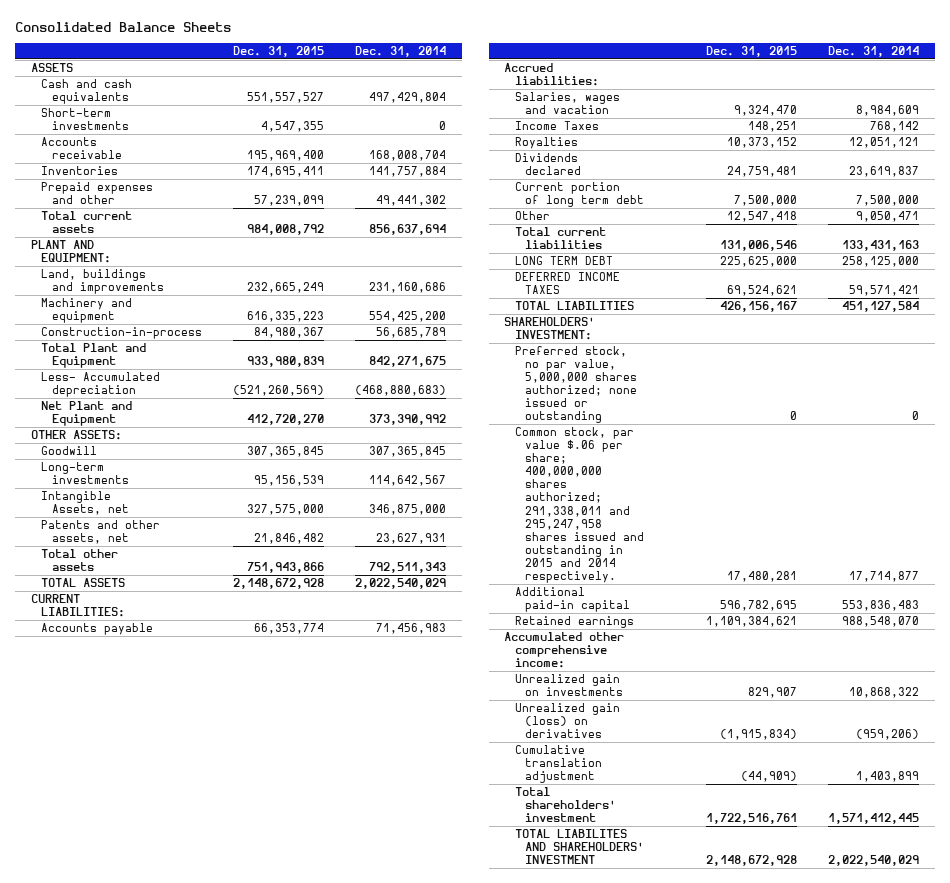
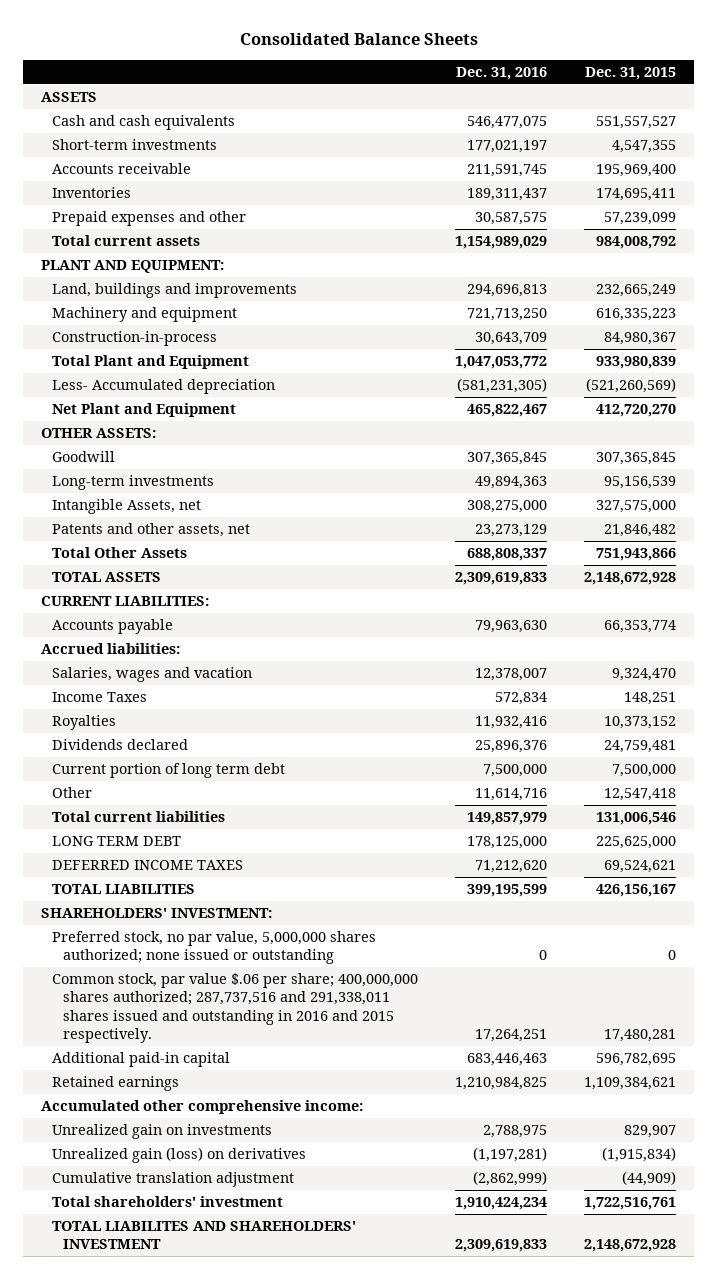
- | Dec. 31, 2015 | Dec. 31, 2014
+ | Dec. 31, 2016 | Dec. 31, 2015
- Total other assets | 751,943,866 | 792,511,343
+ Total Other Assets | 688,808,337 | 751,943,866
- Common stock, par value $.06 per share; 400,000,000 shares authorized; 291,338,011 and 295,247,958 shares issued and outstanding in 2015 and 2014 respectively. | 17,480,281 | 17,714,877
+ Common stock, par value $.06 per share; 400,000,000 shares authorized; 287,737,516 and 291,338,011 shares issued and outstanding in 2016 and 2015 respectively. | 17,264,251 | 17,480,281

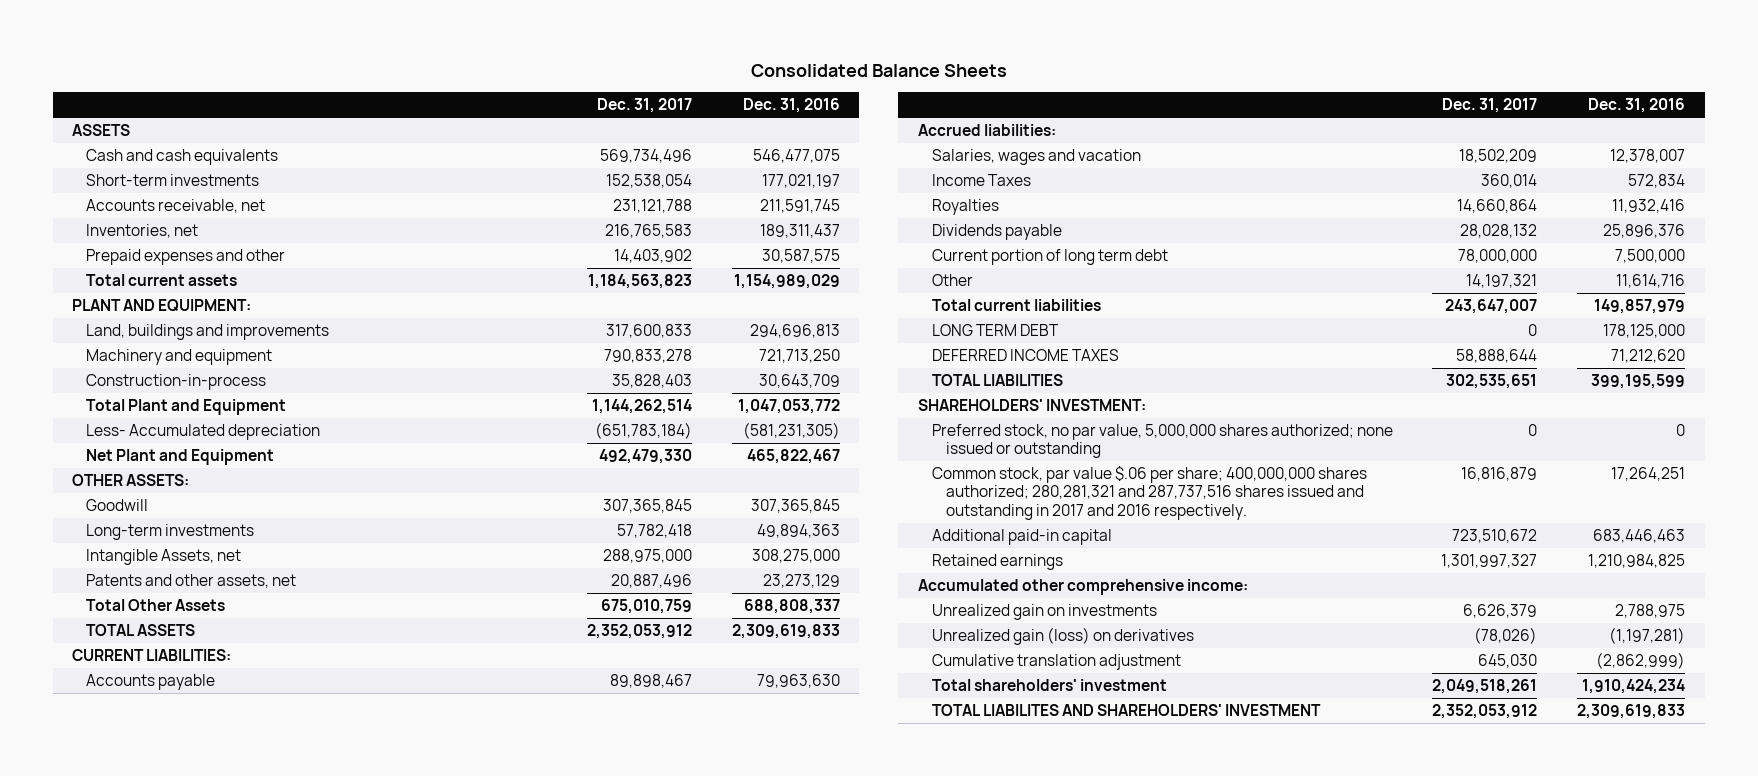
- | Dec. 31, 2016 | Dec. 31, 2015
+ | Dec. 31, 2017 | Dec. 31, 2016
- Accounts receivable | 211,591,745 | 195,969,400
- Inventories | 189,311,437 | 174,695,411
+ Accounts receivable, net | 231,121,788 | 211,591,745
+ Inventories, net | 216,765,583 | 189,311,437
- Dividends declared | 25,896,376 | 24,759,481
+ Dividends payable | 28,028,132 | 25,896,376
- Common stock, par value $.06 per share; 400,000,000 shares authorized; 287,737,516 and 291,338,011 shares issued and outstanding in 2016 and 2015 respectively. | 17,264,251 | 17,480,281
+ Common stock, par value $.06 per share; 400,000,000 shares authorized; 280,281,321 and 287,737,516 shares issued and outstanding in 2017 and 2016 respectively. | 16,816,879 | 17,264,251

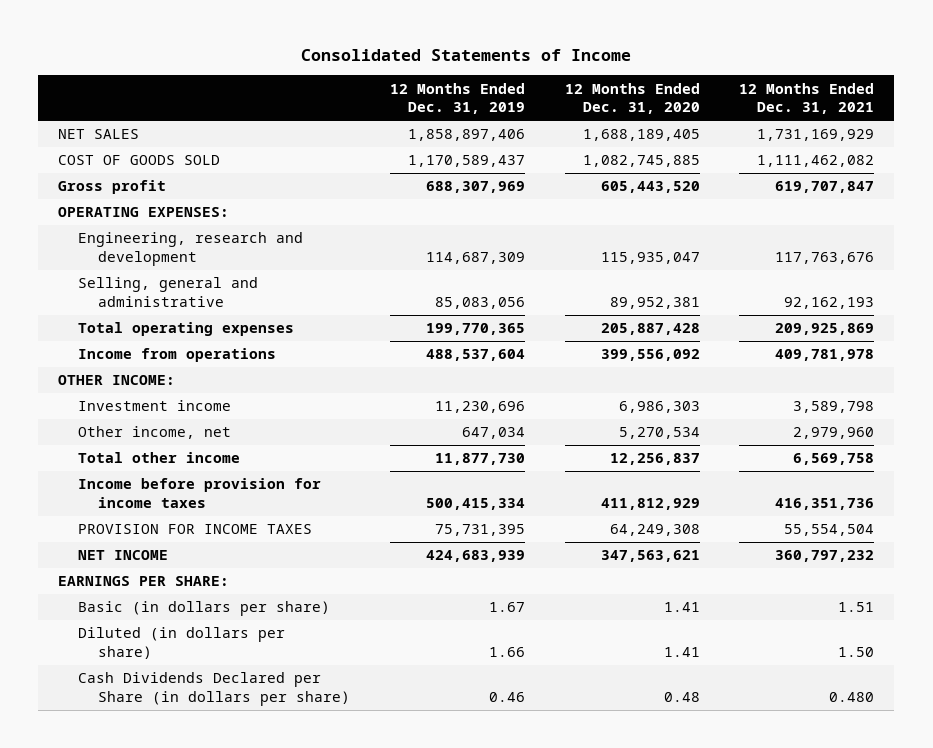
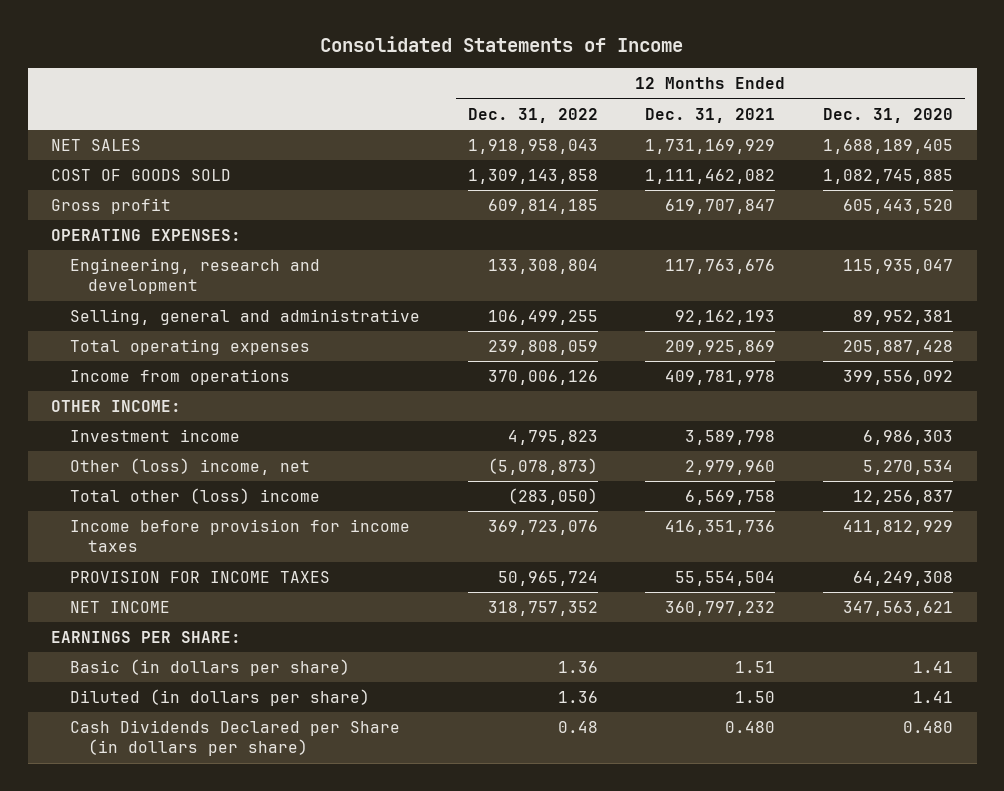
- | 12 Months Ended Dec. 31, 2019 | 12 Months Ended Dec. 31, 2020 | 12 Months Ended Dec. 31, 2021
+ | 12 Months Ended Dec. 31, 2022 | 12 Months Ended Dec. 31, 2021 | 12 Months Ended Dec. 31, 2020
- Other income, net | 647,034 | 5,270,534 | 2,979,960
- Total other income | 11,877,730 | 12,256,837 | 6,569,758
+ Other (loss) income, net | (5,078,873) | 2,979,960 | 5,270,534
+ Total other (loss) income | (283,050) | 6,569,758 | 12,256,837
- Cash Dividends Declared per Share (in dollars per share) | 0.46 | 0.48 | 0.480
+ Cash Dividends Declared per Share (in dollars per share) | 0.48 | 0.480 | 0.480

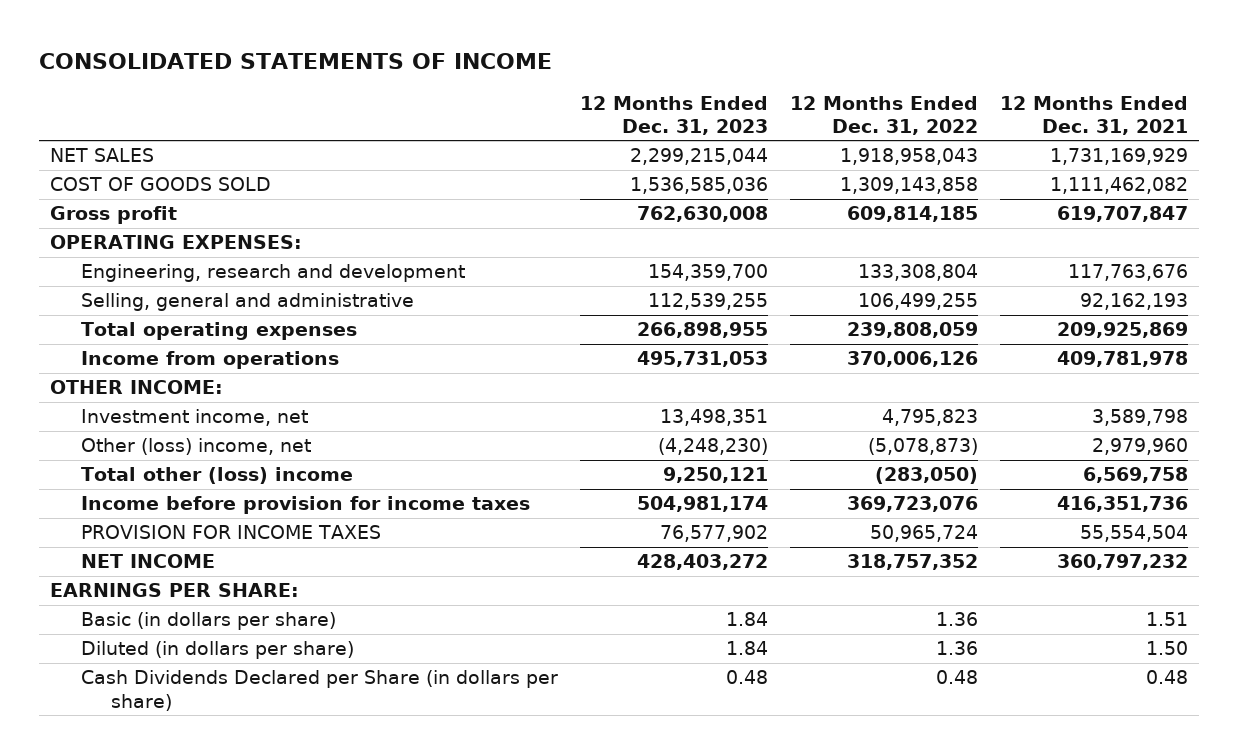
- Consolidated Statements of Income
+ CONSOLIDATED STATEMENTS OF INCOME
- | 12 Months Ended Dec. 31, 2022 | 12 Months Ended Dec. 31, 2021 | 12 Months Ended Dec. 31, 2020
+ | 12 Months Ended Dec. 31, 2023 | 12 Months Ended Dec. 31, 2022 | 12 Months Ended Dec. 31, 2021
- Investment income | 4,795,823 | 3,589,798 | 6,986,303
+ Investment income, net | 13,498,351 | 4,795,823 | 3,589,798
- Cash Dividends Declared per Share (in dollars per share) | 0.48 | 0.480 | 0.480
+ Cash Dividends Declared per Share (in dollars per share) | 0.48 | 0.48 | 0.48

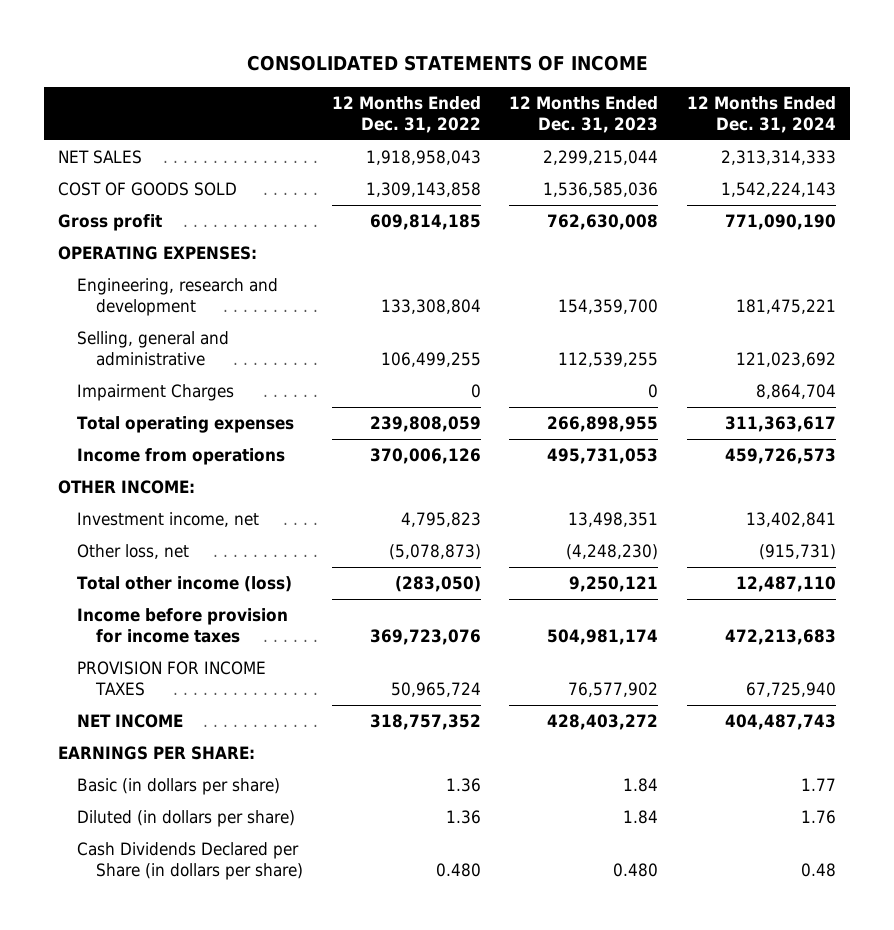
- | 12 Months Ended Dec. 31, 2023 | 12 Months Ended Dec. 31, 2022 | 12 Months Ended Dec. 31, 2021
+ | 12 Months Ended Dec. 31, 2022 | 12 Months Ended Dec. 31, 2023 | 12 Months Ended Dec. 31, 2024
+ Impairment Charges | 0 | 0 | 8,864,704
- Other (loss) income, net | (4,248,230) | (5,078,873) | 2,979,960
- Total other (loss) income | 9,250,121 | (283,050) | 6,569,758
+ Other loss, net | (5,078,873) | (4,248,230) | (915,731)
+ Total other income (loss) | (283,050) | 9,250,121 | 12,487,110
- Cash Dividends Declared per Share (in dollars per share) | 0.48 | 0.48 | 0.48
+ Cash Dividends Declared per Share (in dollars per share) | 0.480 | 0.480 | 0.48

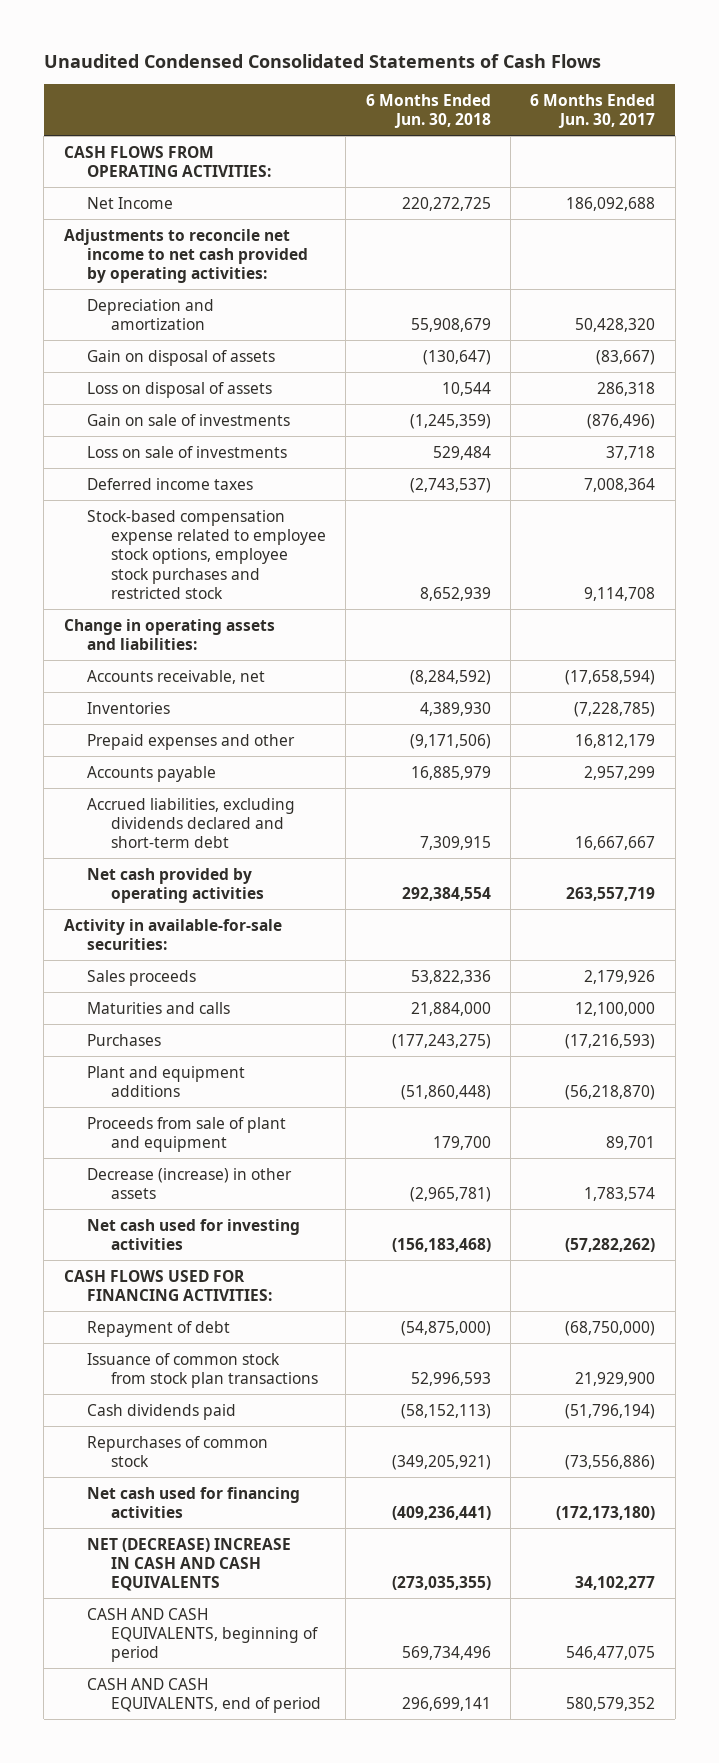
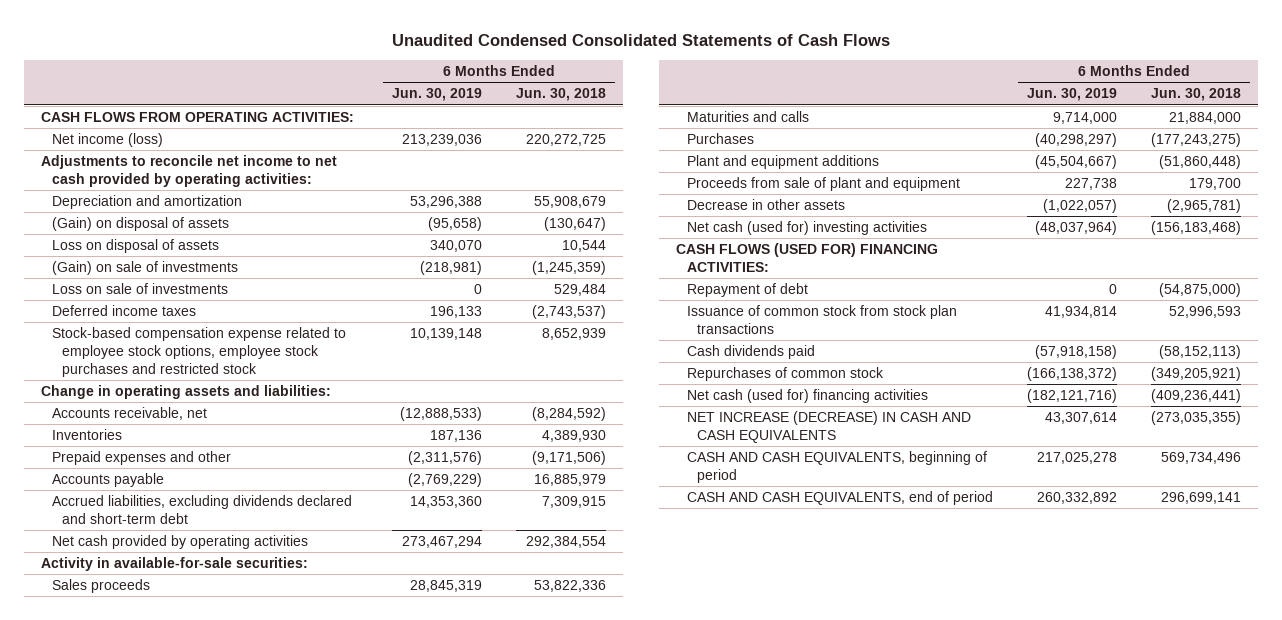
- | 6 Months Ended Jun. 30, 2018 | 6 Months Ended Jun. 30, 2017
+ | 6 Months Ended Jun. 30, 2019 | 6 Months Ended Jun. 30, 2018
- Net Income | 220,272,725 | 186,092,688
+ Net income (loss) | 213,239,036 | 220,272,725
- Gain on disposal of assets | (130,647) | (83,667)
+ (Gain) on disposal of assets | (95,658) | (130,647)
- Gain on sale of investments | (1,245,359) | (876,496)
+ (Gain) on sale of investments | (218,981) | (1,245,359)
- Decrease (increase) in other assets | (2,965,781) | 1,783,574
- Net cash used for investing activities | (156,183,468) | (57,282,262)
- CASH FLOWS USED FOR FINANCING ACTIVITIES:
+ Decrease in other assets | (1,022,057) | (2,965,781)
+ Net cash (used for) investing activities | (48,037,964) | (156,183,468)
+ CASH FLOWS (USED FOR) FINANCING ACTIVITIES:
- Net cash used for financing activities | (409,236,441) | (172,173,180)
- NET (DECREASE) INCREASE IN CASH AND CASH EQUIVALENTS | (273,035,355) | 34,102,277
+ Net cash (used for) financing activities | (182,121,716) | (409,236,441)
+ NET INCREASE (DECREASE) IN CASH AND CASH EQUIVALENTS | 43,307,614 | (273,035,355)

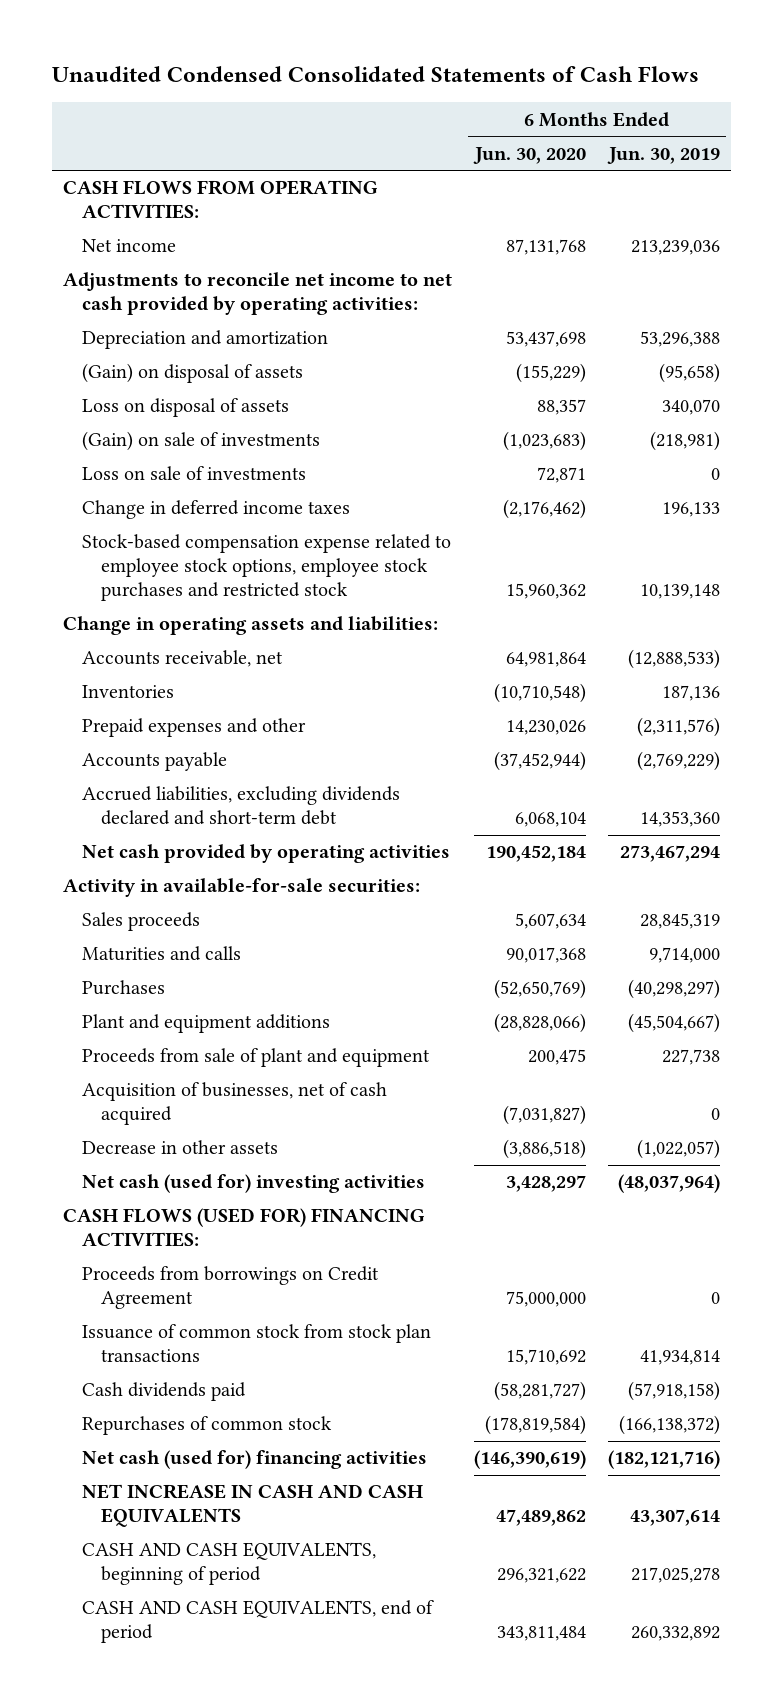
- | 6 Months Ended Jun. 30, 2019 | 6 Months Ended Jun. 30, 2018
+ | 6 Months Ended Jun. 30, 2020 | 6 Months Ended Jun. 30, 2019
- Net income (loss) | 213,239,036 | 220,272,725
+ Net income | 87,131,768 | 213,239,036
- Deferred income taxes | 196,133 | (2,743,537)
+ Change in deferred income taxes | (2,176,462) | 196,133
+ Acquisition of businesses, net of cash acquired | (7,031,827) | 0
- Repayment of debt | 0 | (54,875,000)
+ Proceeds from borrowings on Credit Agreement | 75,000,000 | 0
- NET INCREASE (DECREASE) IN CASH AND CASH EQUIVALENTS | 43,307,614 | (273,035,355)
+ NET INCREASE IN CASH AND CASH EQUIVALENTS | 47,489,862 | 43,307,614

